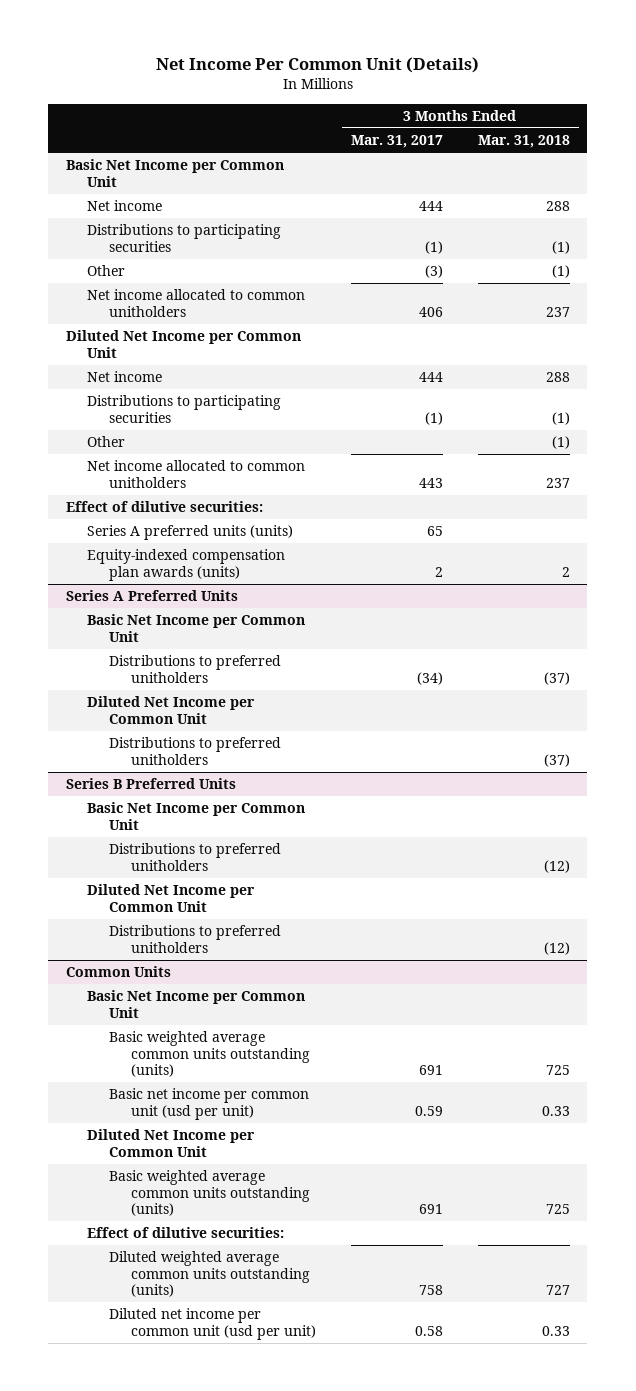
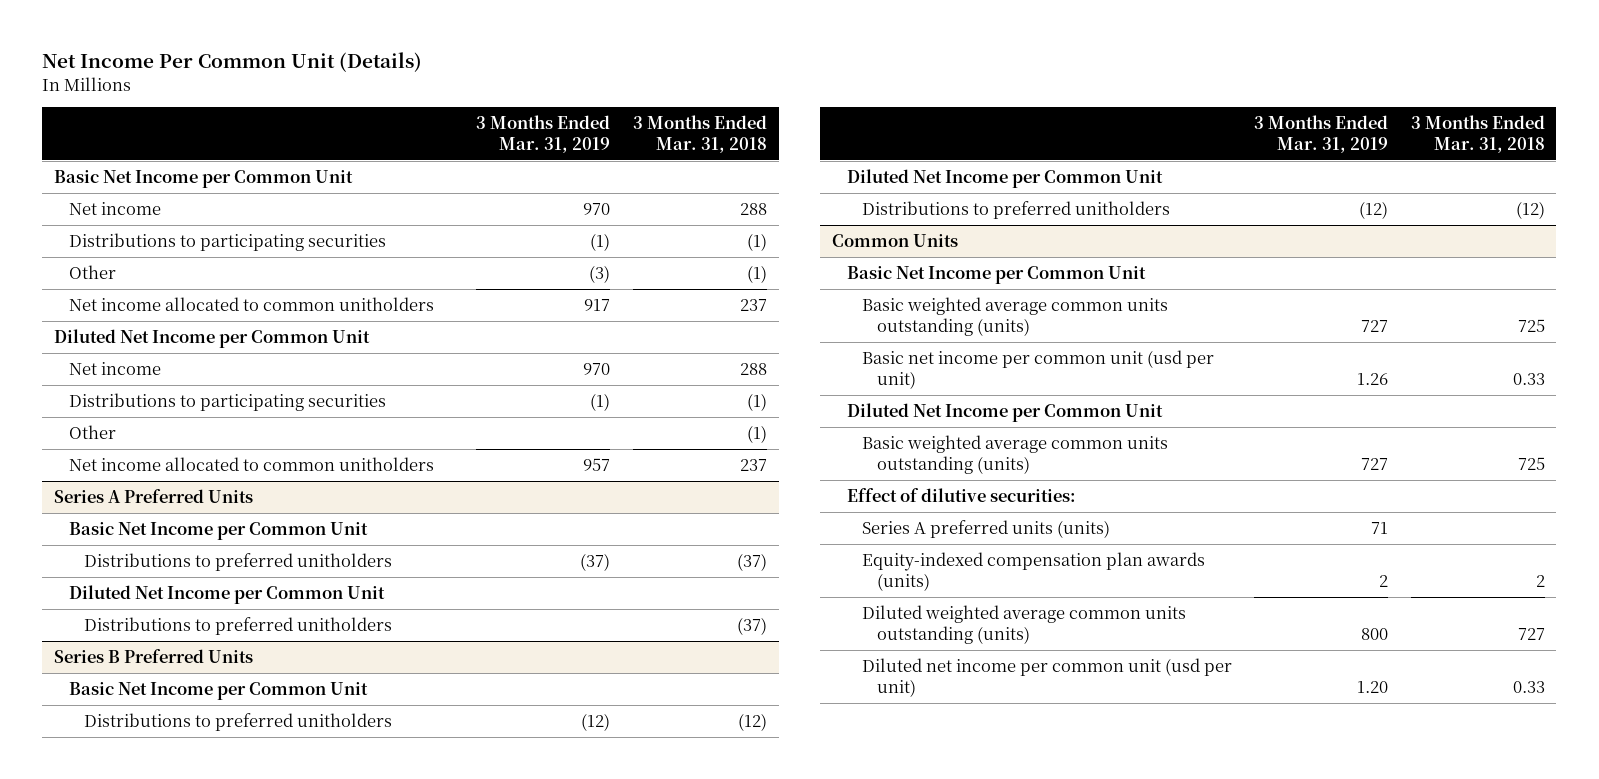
- | 3 Months Ended Mar. 31, 2017 | 3 Months Ended Mar. 31, 2018
+ | 3 Months Ended Mar. 31, 2019 | 3 Months Ended Mar. 31, 2018
- Effect of dilutive securities:
- Series A preferred units (units) | 65 |
- Equity-indexed compensation plan awards (units) | 2 | 2
@ Common Units
+ Series A preferred units (units) | 71 |
+ Equity-indexed compensation plan awards (units) | 2 | 2

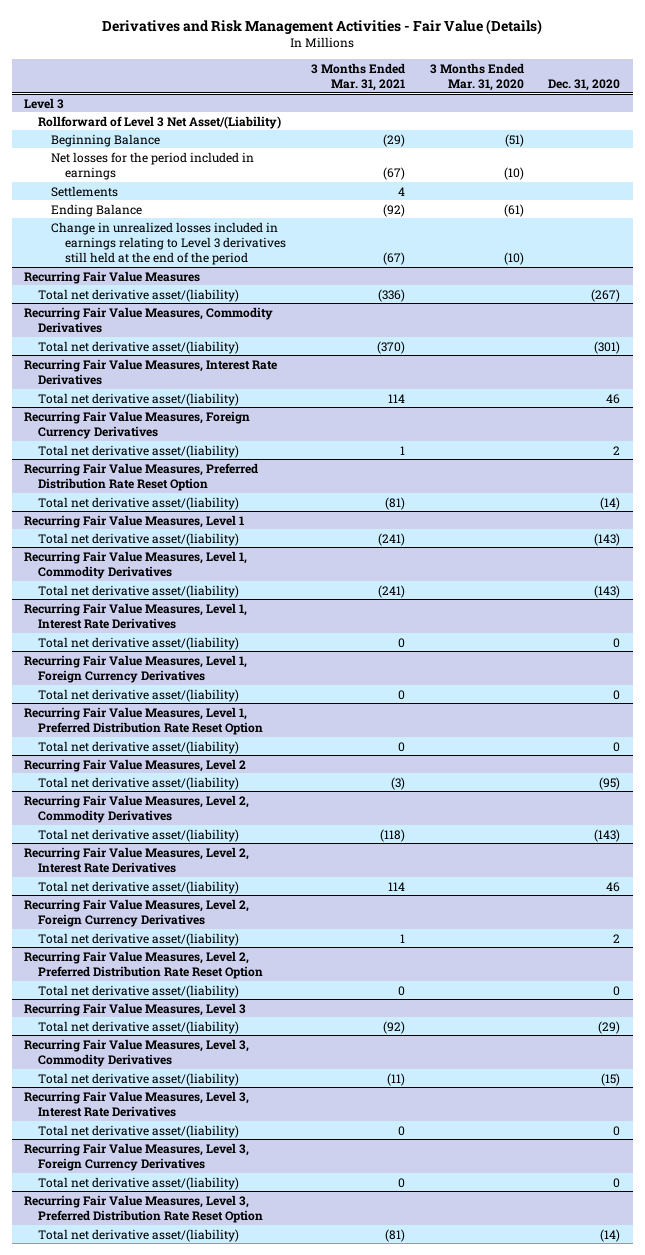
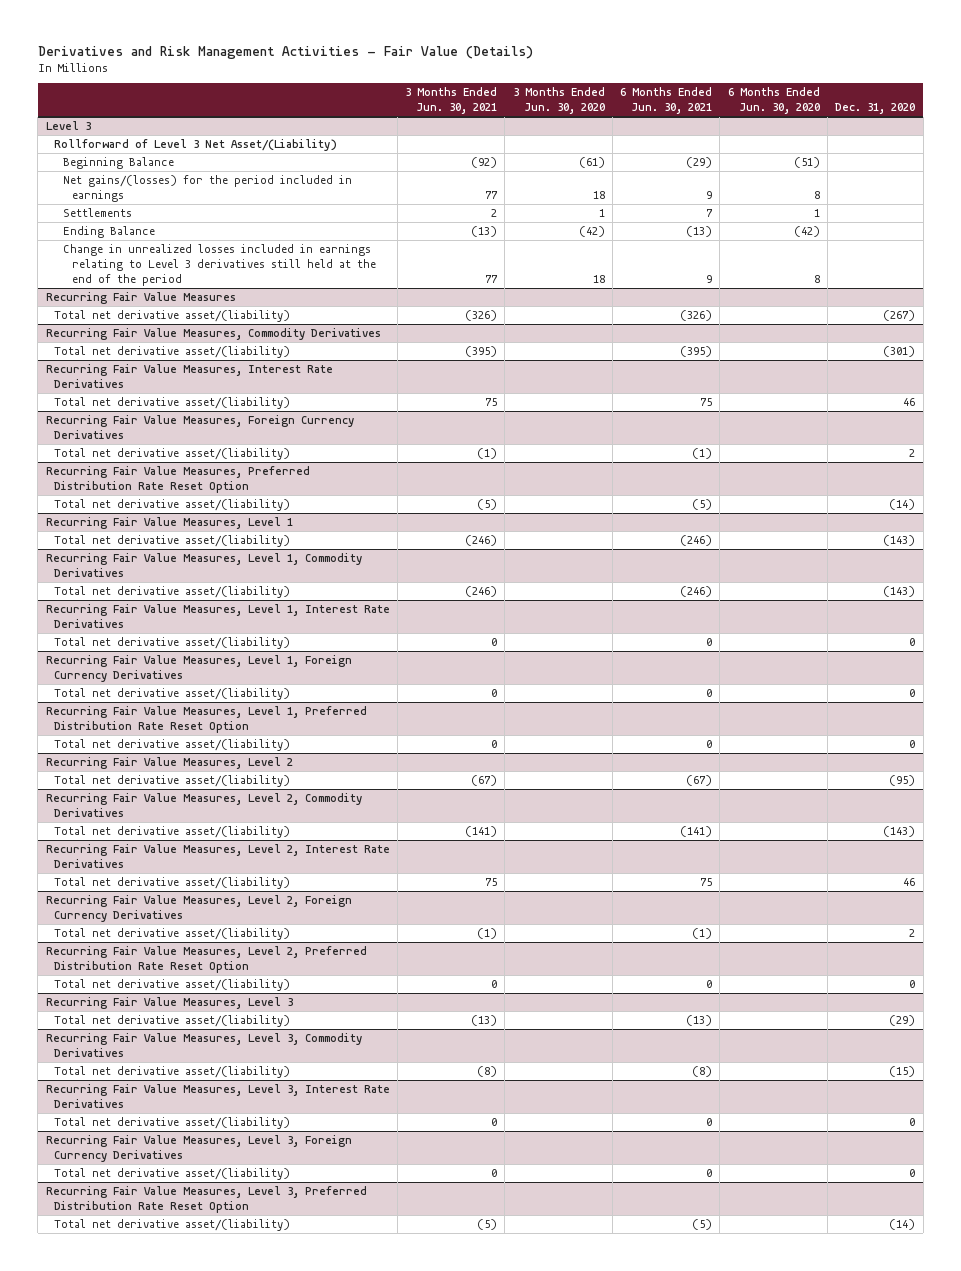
- | 3 Months Ended Mar. 31, 2021 | 3 Months Ended Mar. 31, 2020 | Dec. 31, 2020
+ | 3 Months Ended Jun. 30, 2021 | 3 Months Ended Jun. 30, 2020 | 6 Months Ended Jun. 30, 2021 | 6 Months Ended Jun. 30, 2020 | Dec. 31, 2020
@ Level 3
- Net losses for the period included in earnings | (67) | (10) |
+ Net gains/(losses) for the period included in earnings | 77 | 18 | 9 | 8 |

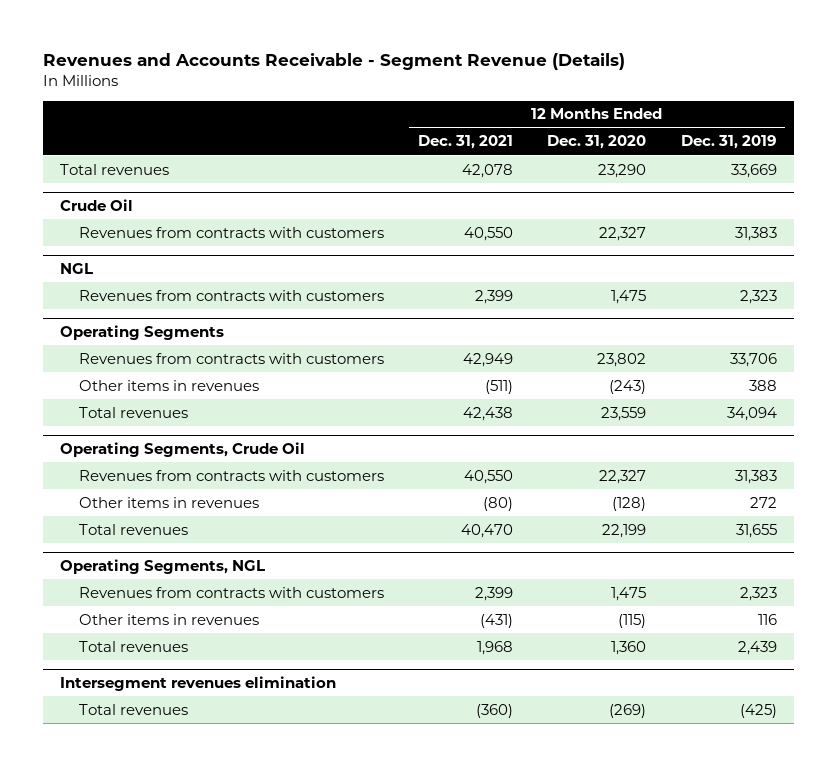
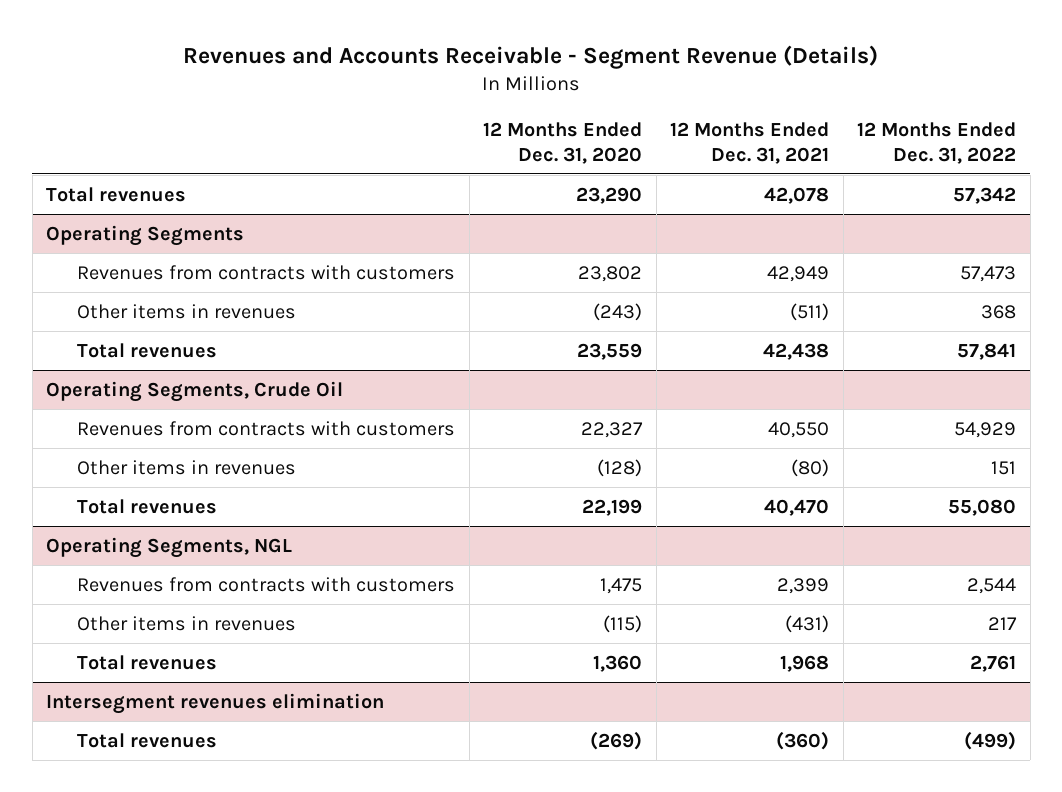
- | 12 Months Ended Dec. 31, 2021 | 12 Months Ended Dec. 31, 2020 | 12 Months Ended Dec. 31, 2019
+ | 12 Months Ended Dec. 31, 2020 | 12 Months Ended Dec. 31, 2021 | 12 Months Ended Dec. 31, 2022
- Crude Oil
- Revenues from contracts with customers | 40,550 | 22,327 | 31,383
- NGL
- Revenues from contracts with customers | 2,399 | 1,475 | 2,323

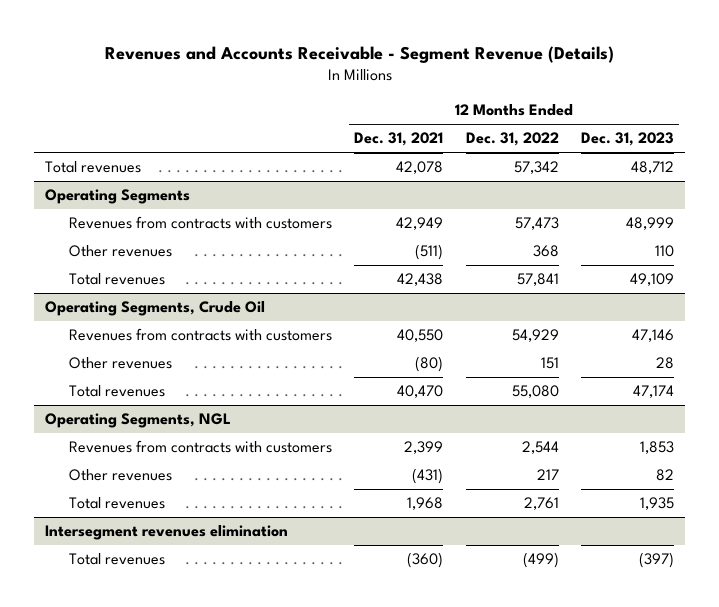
- | 12 Months Ended Dec. 31, 2020 | 12 Months Ended Dec. 31, 2021 | 12 Months Ended Dec. 31, 2022
+ | 12 Months Ended Dec. 31, 2021 | 12 Months Ended Dec. 31, 2022 | 12 Months Ended Dec. 31, 2023
@ Operating Segments
- Other items in revenues | (243) | (511) | 368
+ Other revenues | (511) | 368 | 110
@ Operating Segments, Crude Oil
- Other items in revenues | (128) | (80) | 151
+ Other revenues | (80) | 151 | 28
@ Operating Segments, NGL
- Other items in revenues | (115) | (431) | 217
+ Other revenues | (431) | 217 | 82

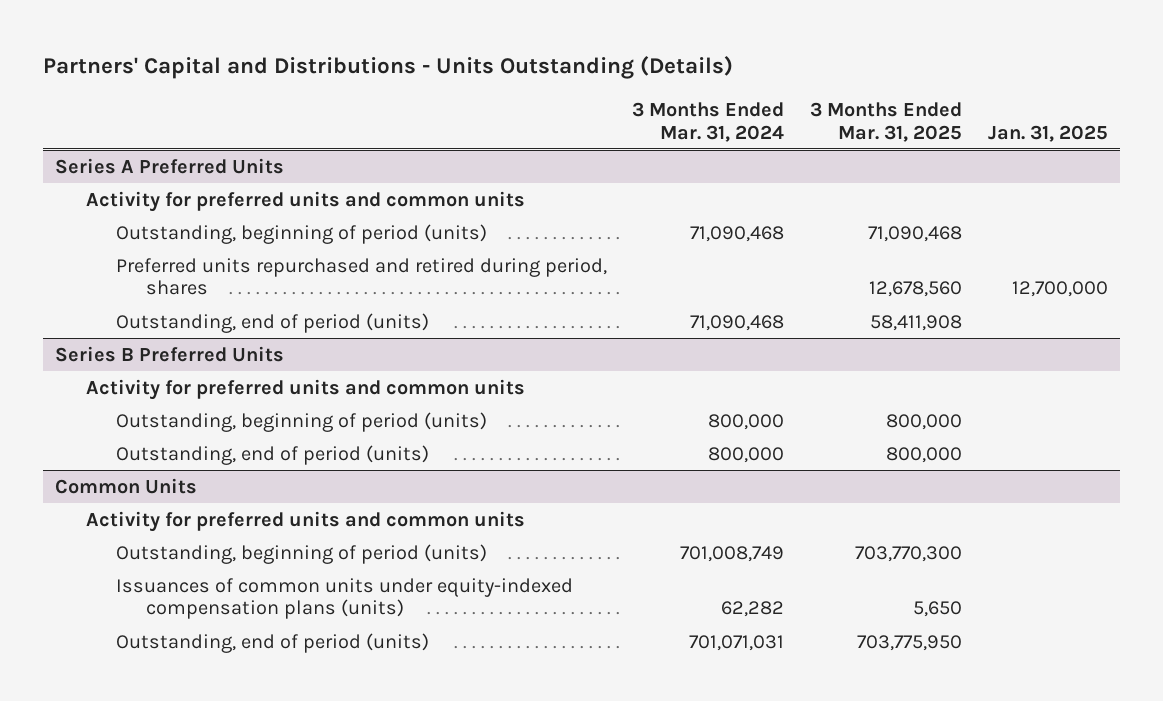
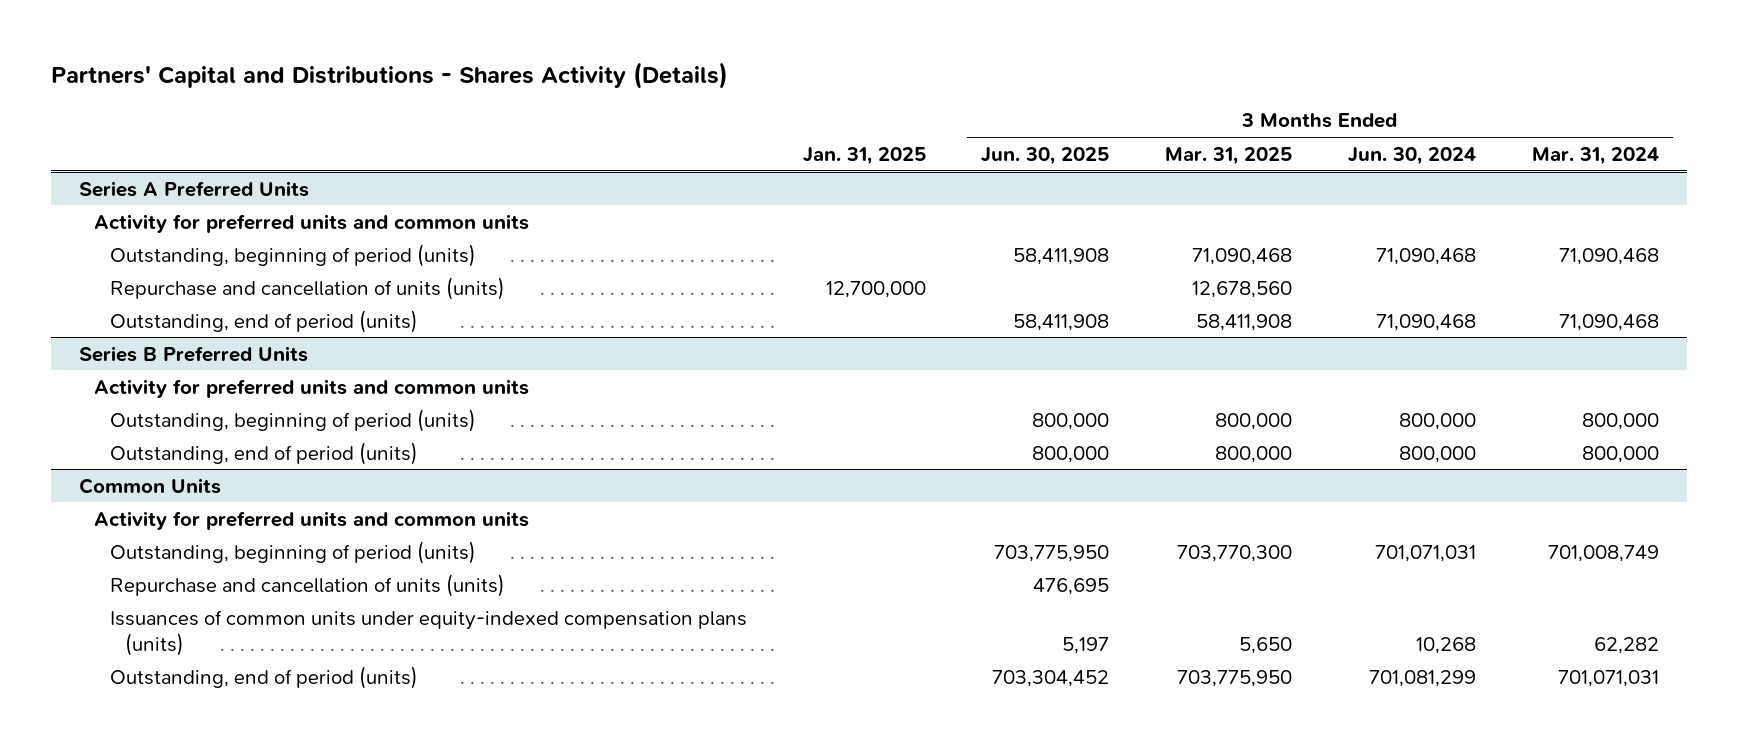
- Partners' Capital and Distributions - Units Outstanding (Details)
+ Partners' Capital and Distributions - Shares Activity (Details)
- | 3 Months Ended Mar. 31, 2024 | 3 Months Ended Mar. 31, 2025 | Jan. 31, 2025
+ | Jan. 31, 2025 | 3 Months Ended Jun. 30, 2025 | 3 Months Ended Mar. 31, 2025 | 3 Months Ended Jun. 30, 2024 | 3 Months Ended Mar. 31, 2024
@ Series A Preferred Units
- Preferred units repurchased and retired during period, shares | | 12,678,560 | 12,700,000
+ Repurchase and cancellation of units (units) | 12,700,000 | | 12,678,560 | |
@ Common Units
+ Repurchase and cancellation of units (units) | | 476,695 | | |

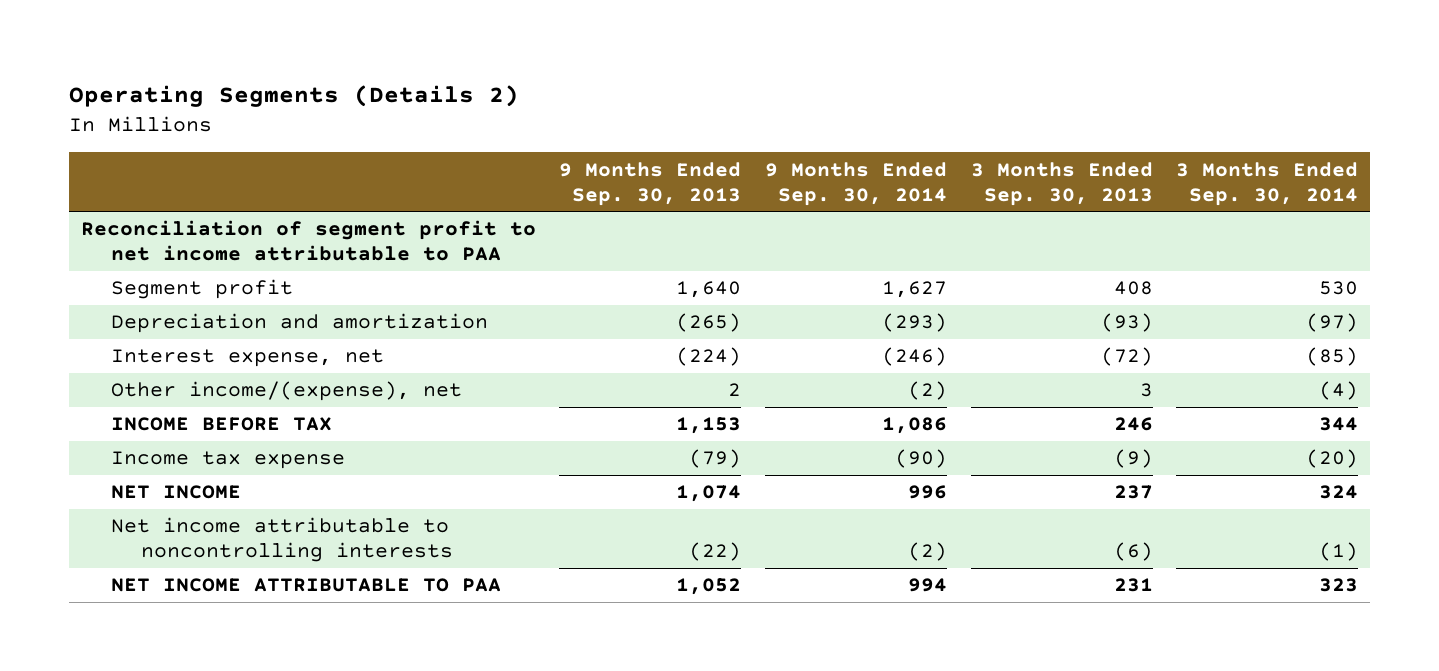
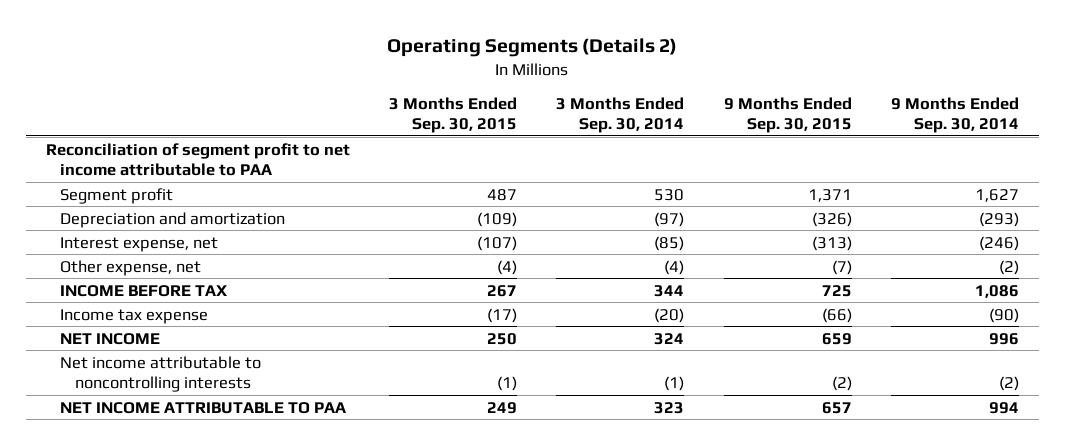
- | 9 Months Ended Sep. 30, 2013 | 9 Months Ended Sep. 30, 2014 | 3 Months Ended Sep. 30, 2013 | 3 Months Ended Sep. 30, 2014
+ | 3 Months Ended Sep. 30, 2015 | 3 Months Ended Sep. 30, 2014 | 9 Months Ended Sep. 30, 2015 | 9 Months Ended Sep. 30, 2014
- Other income/(expense), net | 2 | (2) | 3 | (4)
+ Other expense, net | (4) | (4) | (7) | (2)

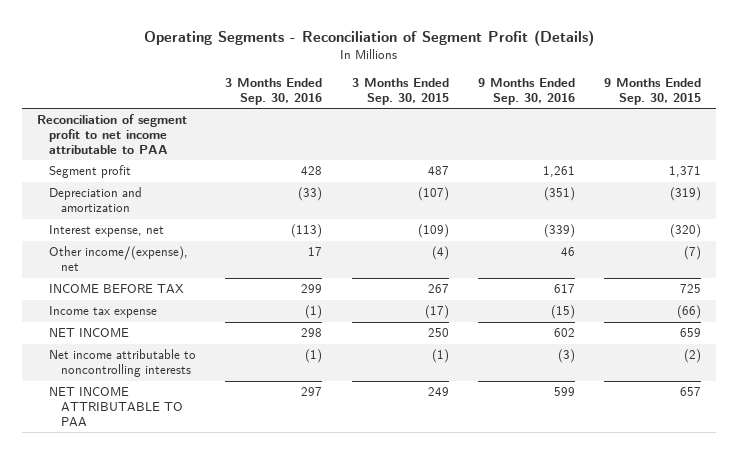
- Operating Segments (Details 2)
+ Operating Segments - Reconciliation of Segment Profit (Details)
- | 3 Months Ended Sep. 30, 2015 | 3 Months Ended Sep. 30, 2014 | 9 Months Ended Sep. 30, 2015 | 9 Months Ended Sep. 30, 2014
+ | 3 Months Ended Sep. 30, 2016 | 3 Months Ended Sep. 30, 2015 | 9 Months Ended Sep. 30, 2016 | 9 Months Ended Sep. 30, 2015
- Depreciation and amortization | (109) | (97) | (326) | (293)
- Interest expense, net | (107) | (85) | (313) | (246)
- Other expense, net | (4) | (4) | (7) | (2)
+ Depreciation and amortization | (33) | (107) | (351) | (319)
+ Interest expense, net | (113) | (109) | (339) | (320)
+ Other income/(expense), net | 17 | (4) | 46 | (7)

